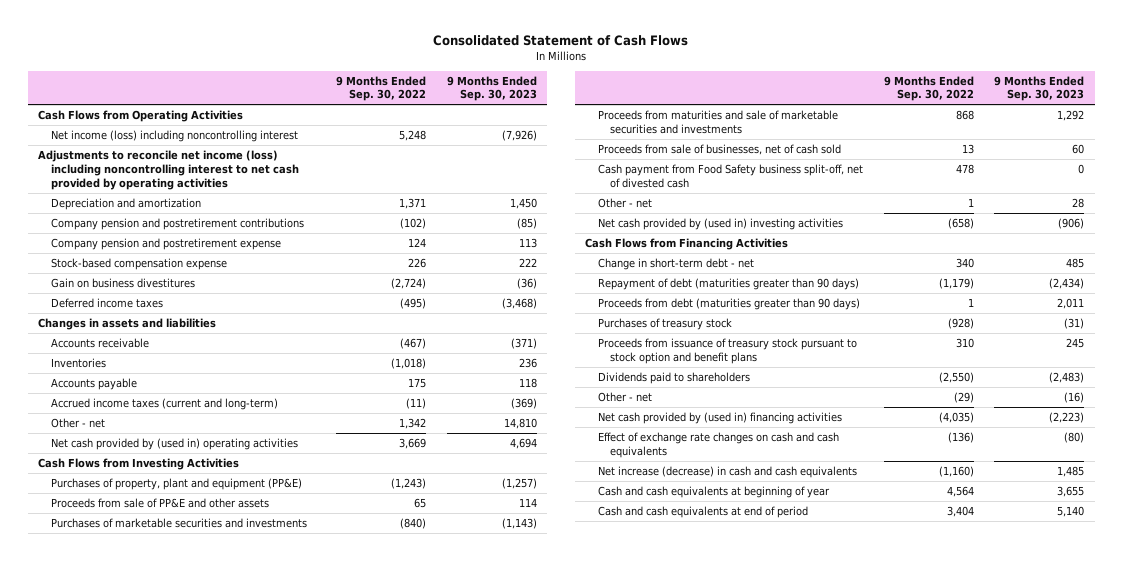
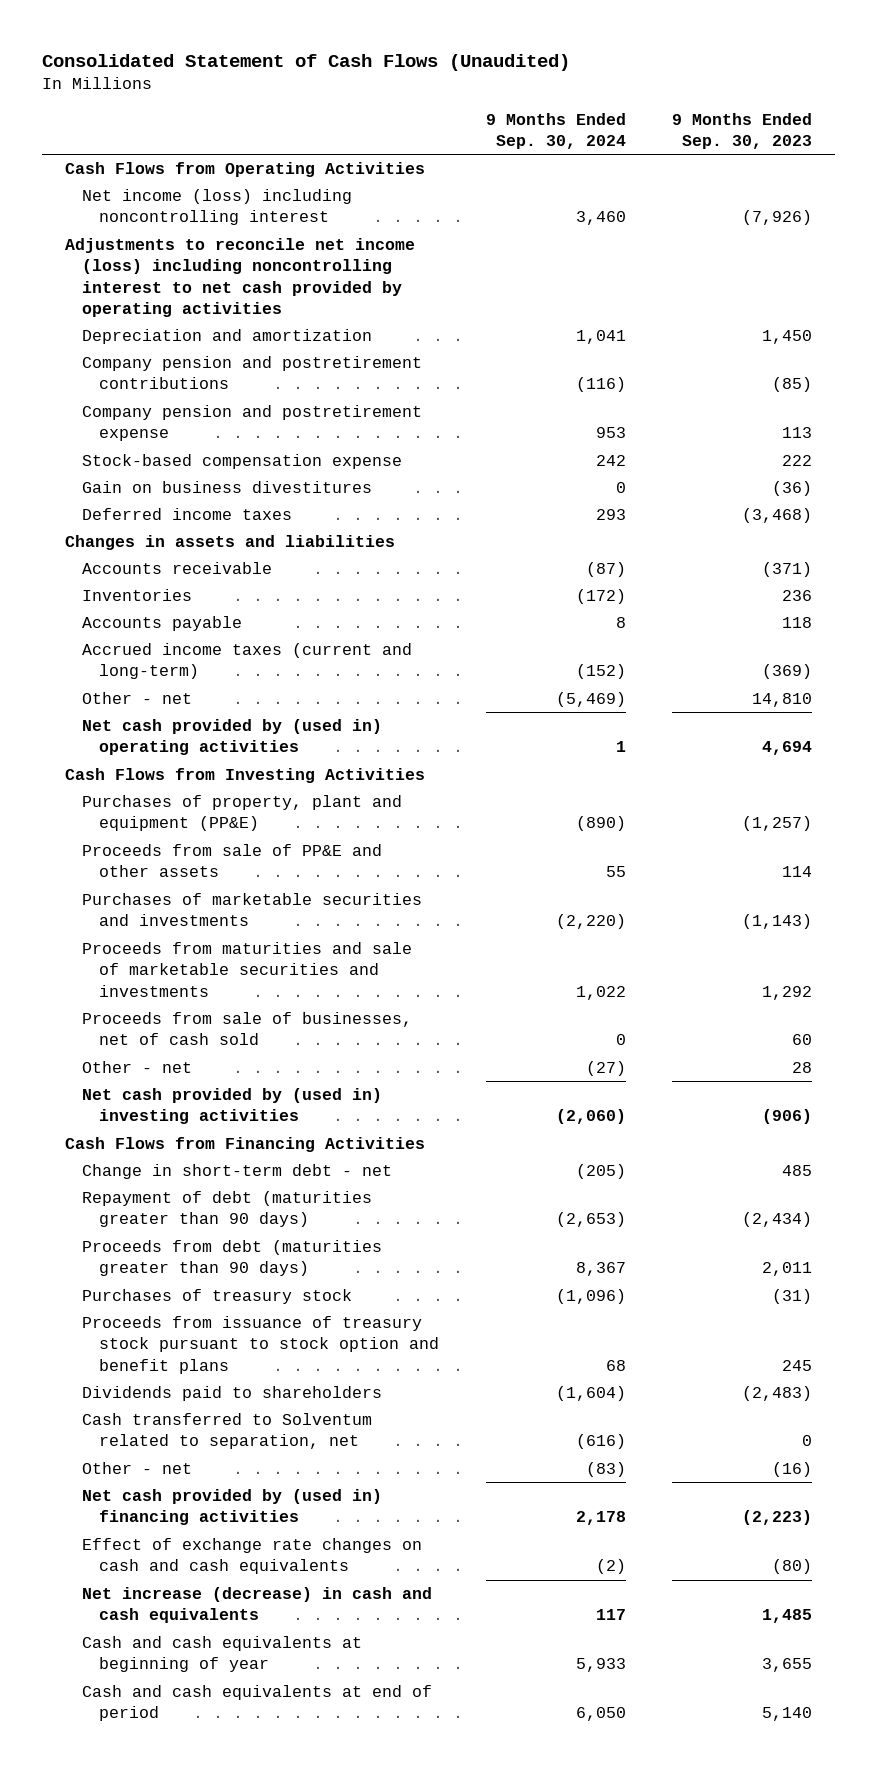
- Consolidated Statement of Cash Flows
+ Consolidated Statement of Cash Flows (Unaudited)
- | 9 Months Ended Sep. 30, 2022 | 9 Months Ended Sep. 30, 2023
+ | 9 Months Ended Sep. 30, 2024 | 9 Months Ended Sep. 30, 2023
- Cash payment from Food Safety business split-off, net of divested cash | 478 | 0
+ Cash transferred to Solventum related to separation, net | (616) | 0

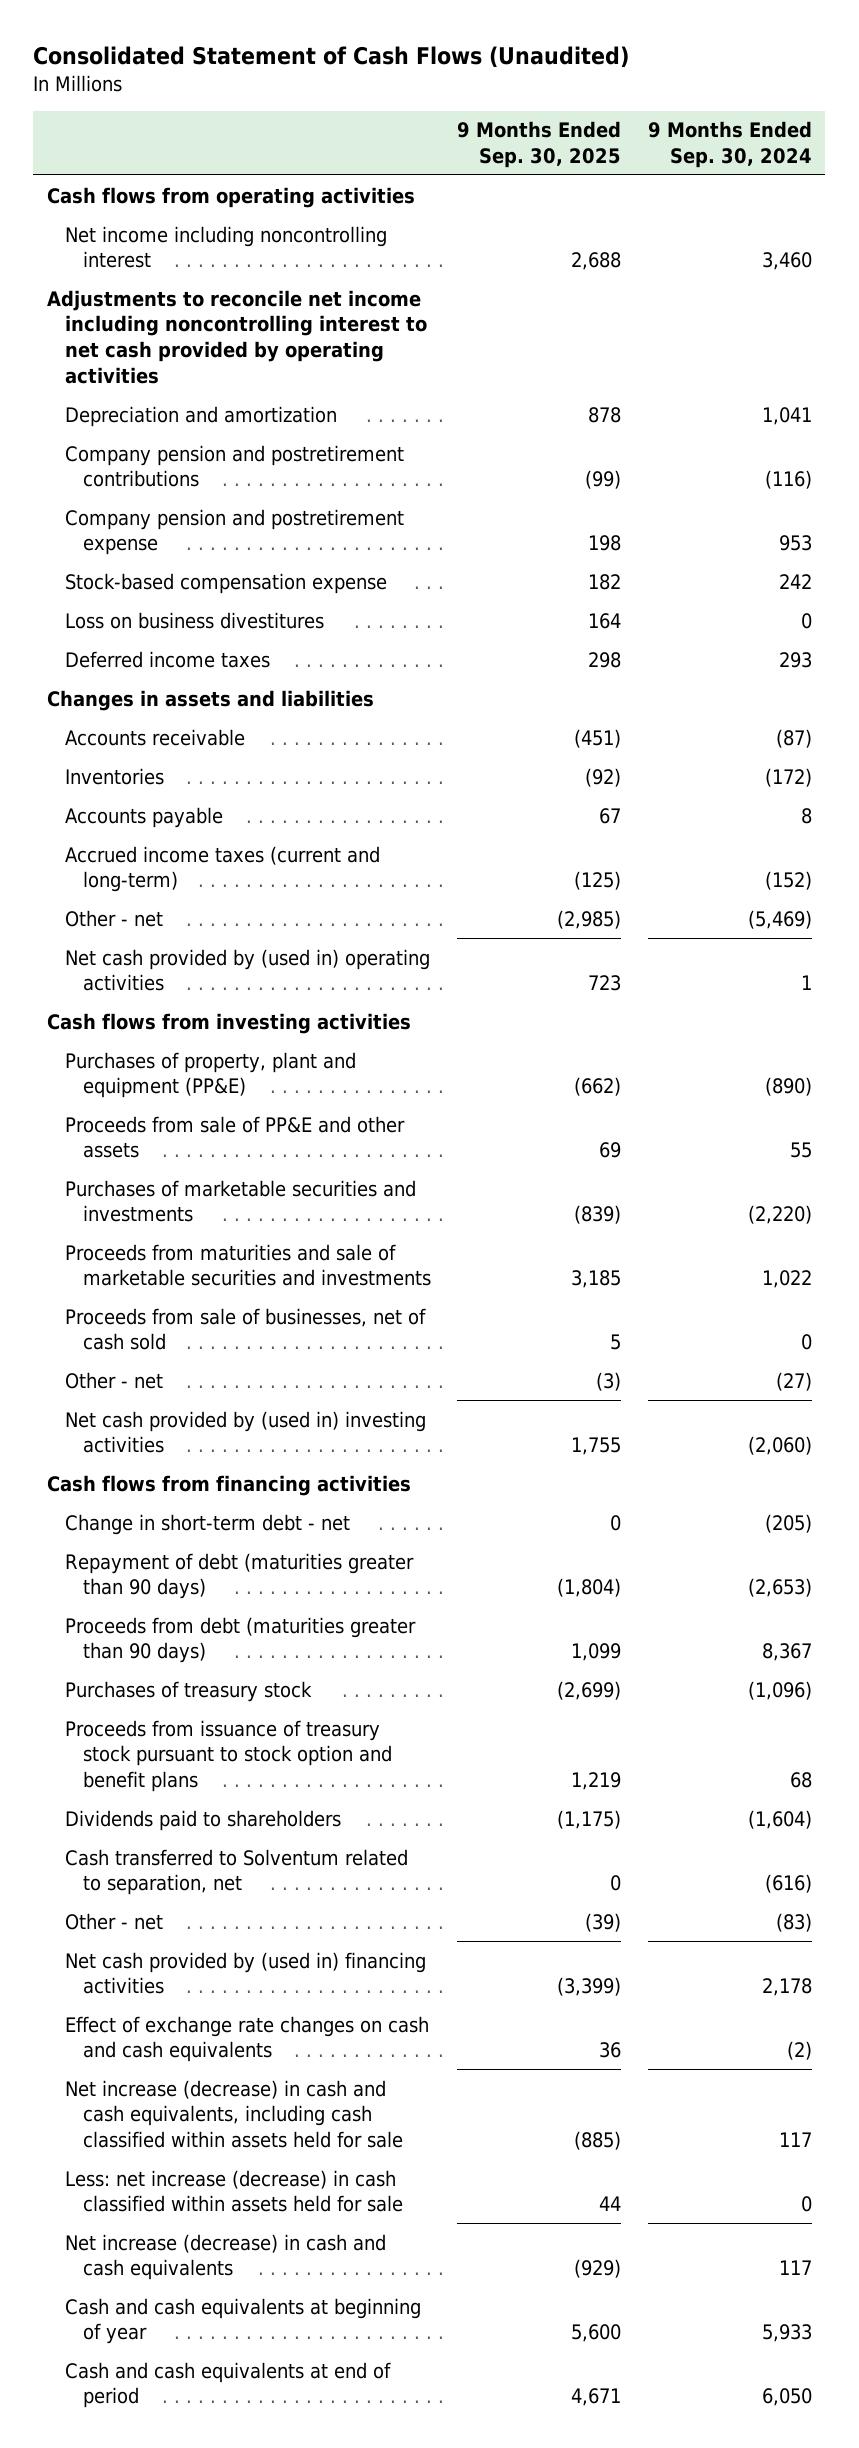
- | 9 Months Ended Sep. 30, 2024 | 9 Months Ended Sep. 30, 2023
+ | 9 Months Ended Sep. 30, 2025 | 9 Months Ended Sep. 30, 2024
- Cash Flows from Operating Activities
- Net income (loss) including noncontrolling interest | 3,460 | (7,926)
- Adjustments to reconcile net income (loss) including noncontrolling interest to net cash provided by operating activities
+ Cash flows from operating activities
+ Net income including noncontrolling interest | 2,688 | 3,460
+ Adjustments to reconcile net income including noncontrolling interest to net cash provided by operating activities
- Gain on business divestitures | 0 | (36)
+ Loss on business divestitures | 164 | 0
- Cash Flows from Investing Activities
+ Cash flows from investing activities
- Cash Flows from Financing Activities
+ Cash flows from financing activities
+ Net increase (decrease) in cash and cash equivalents, including cash classified within assets held for sale | (885) | 117
+ Less: net increase (decrease) in cash classified within assets held for sale | 44 | 0

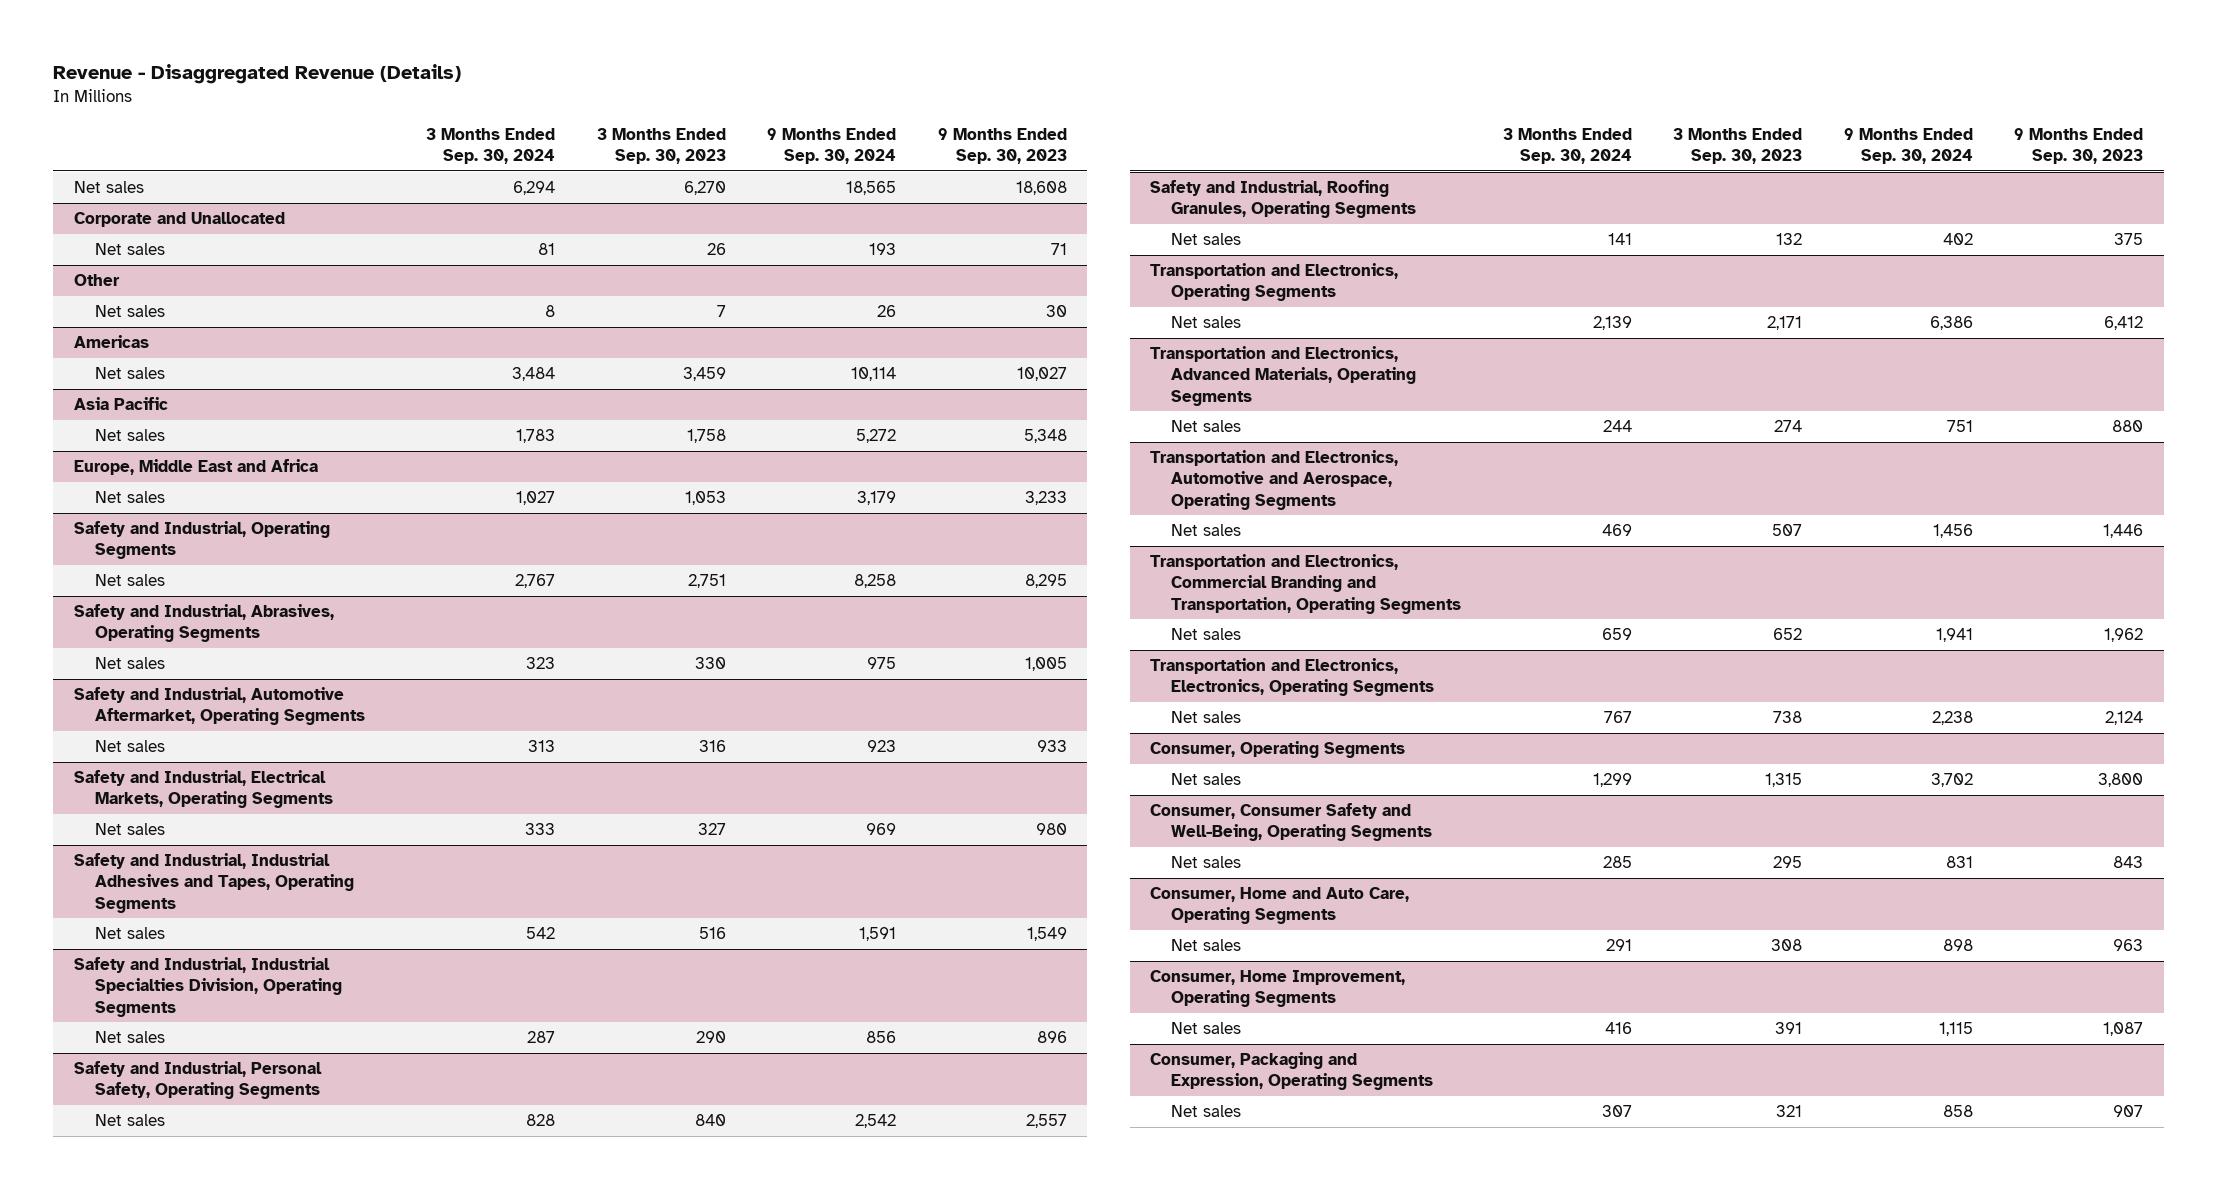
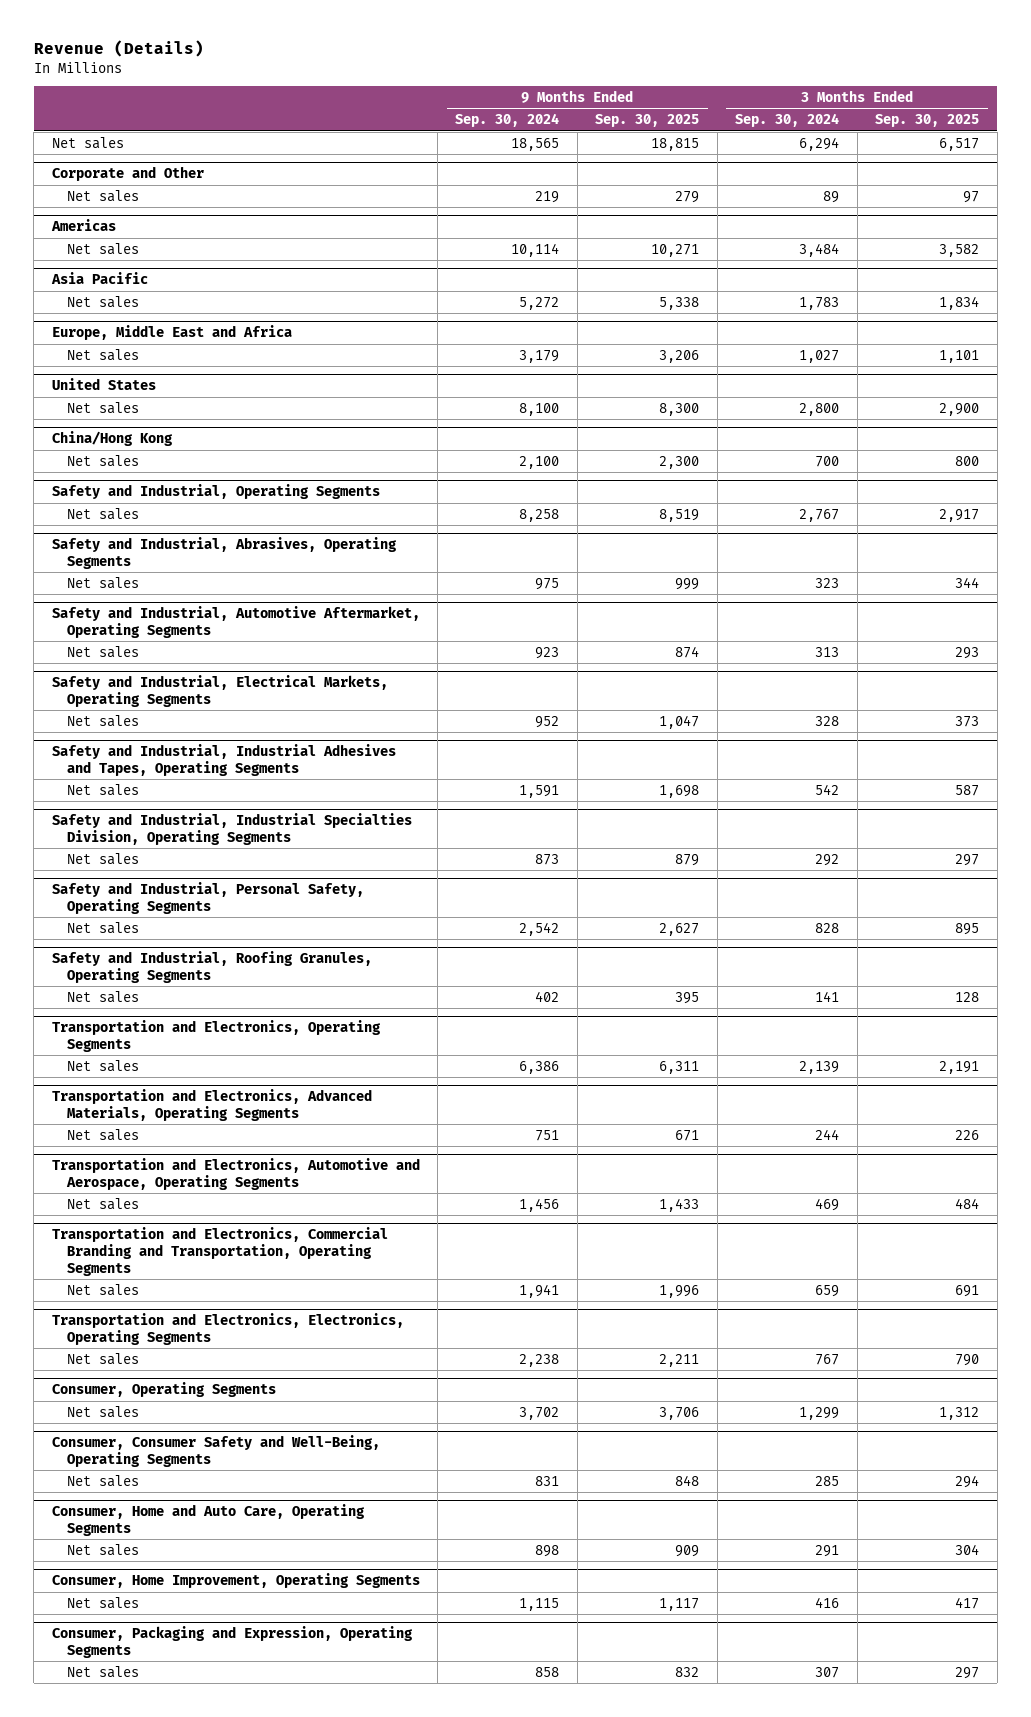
- Revenue - Disaggregated Revenue (Details)
+ Revenue (Details)
- | 3 Months Ended Sep. 30, 2024 | 3 Months Ended Sep. 30, 2023 | 9 Months Ended Sep. 30, 2024 | 9 Months Ended Sep. 30, 2023
+ | 9 Months Ended Sep. 30, 2024 | 9 Months Ended Sep. 30, 2025 | 3 Months Ended Sep. 30, 2024 | 3 Months Ended Sep. 30, 2025
- Corporate and Unallocated
- Net sales | 81 | 26 | 193 | 71
- Other
- Net sales | 8 | 7 | 26 | 30
+ Corporate and Other
+ Net sales | 219 | 279 | 89 | 97
+ United States
+ Net sales | 8,100 | 8,300 | 2,800 | 2,900
+ China/Hong Kong
+ Net sales | 2,100 | 2,300 | 700 | 800
@ Safety and Industrial, Electrical Markets, Operating Segments
- Net sales | 333 | 327 | 969 | 980
+ Net sales | 952 | 1,047 | 328 | 373
@ Safety and Industrial, Industrial Specialties Division, Operating Segments
- Net sales | 287 | 290 | 856 | 896
+ Net sales | 873 | 879 | 292 | 297

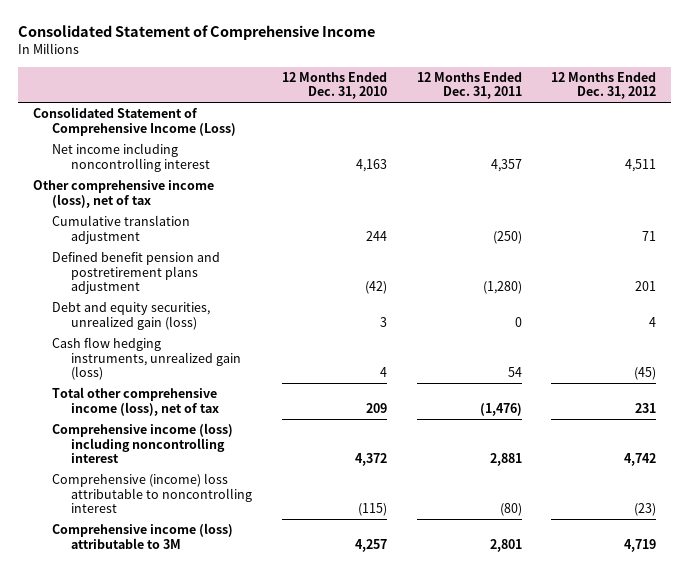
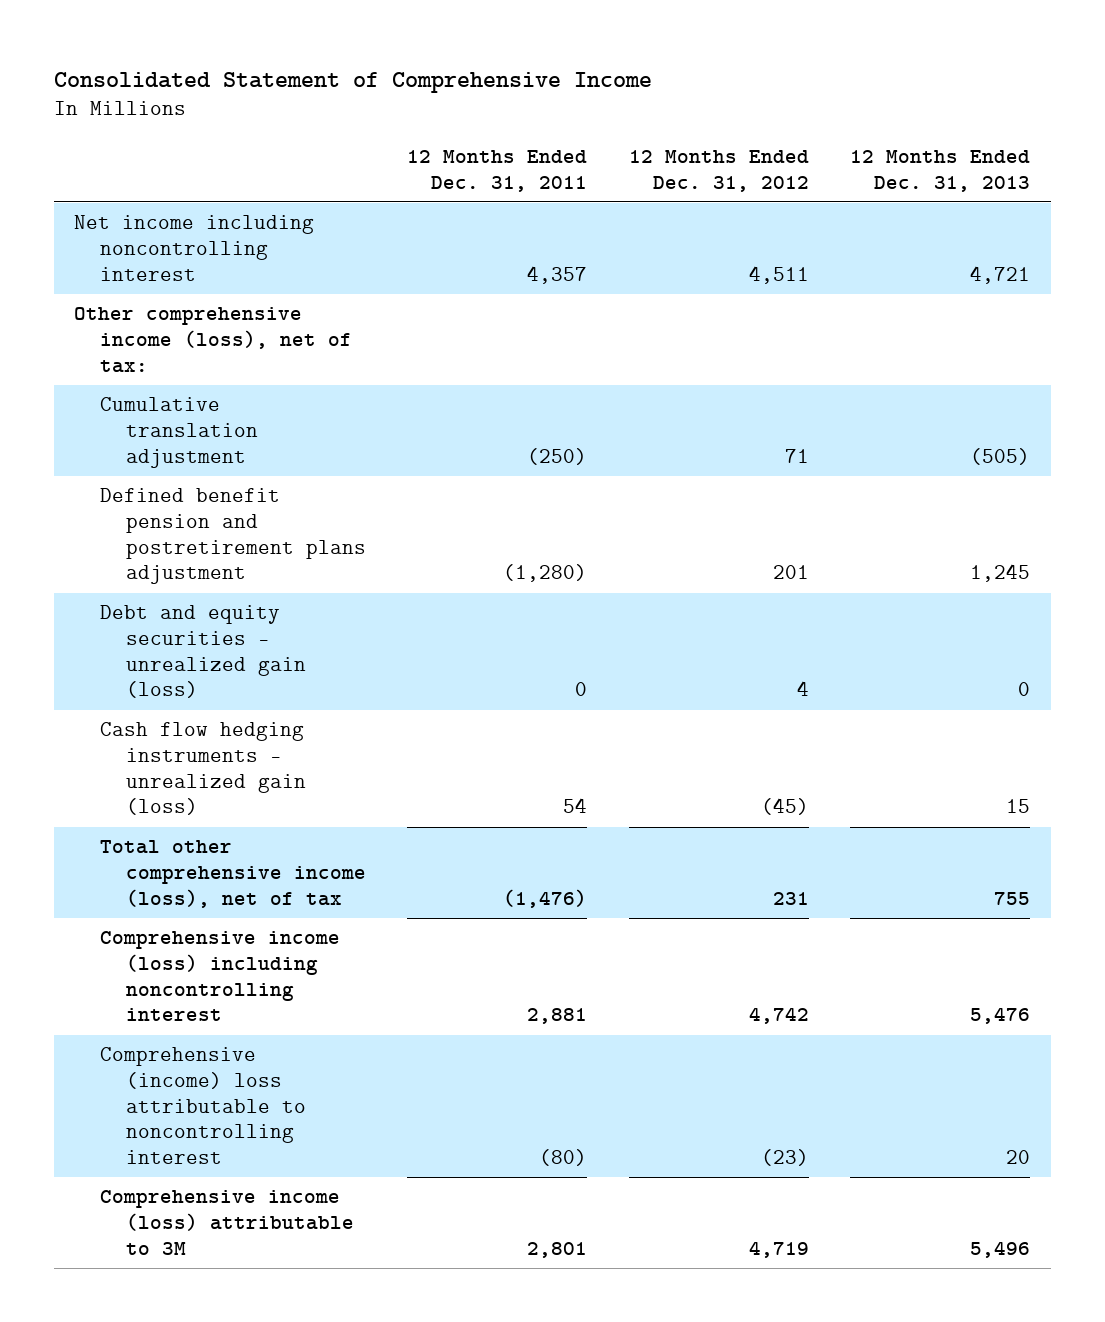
- | 12 Months Ended Dec. 31, 2010 | 12 Months Ended Dec. 31, 2011 | 12 Months Ended Dec. 31, 2012
+ | 12 Months Ended Dec. 31, 2011 | 12 Months Ended Dec. 31, 2012 | 12 Months Ended Dec. 31, 2013
- Consolidated Statement of Comprehensive Income (Loss)
- Other comprehensive income (loss), net of tax
+ Other comprehensive income (loss), net of tax:
- Debt and equity securities, unrealized gain (loss) | 3 | 0 | 4
- Cash flow hedging instruments, unrealized gain (loss) | 4 | 54 | (45)
+ Debt and equity securities - unrealized gain (loss) | 0 | 4 | 0
+ Cash flow hedging instruments - unrealized gain (loss) | 54 | (45) | 15

